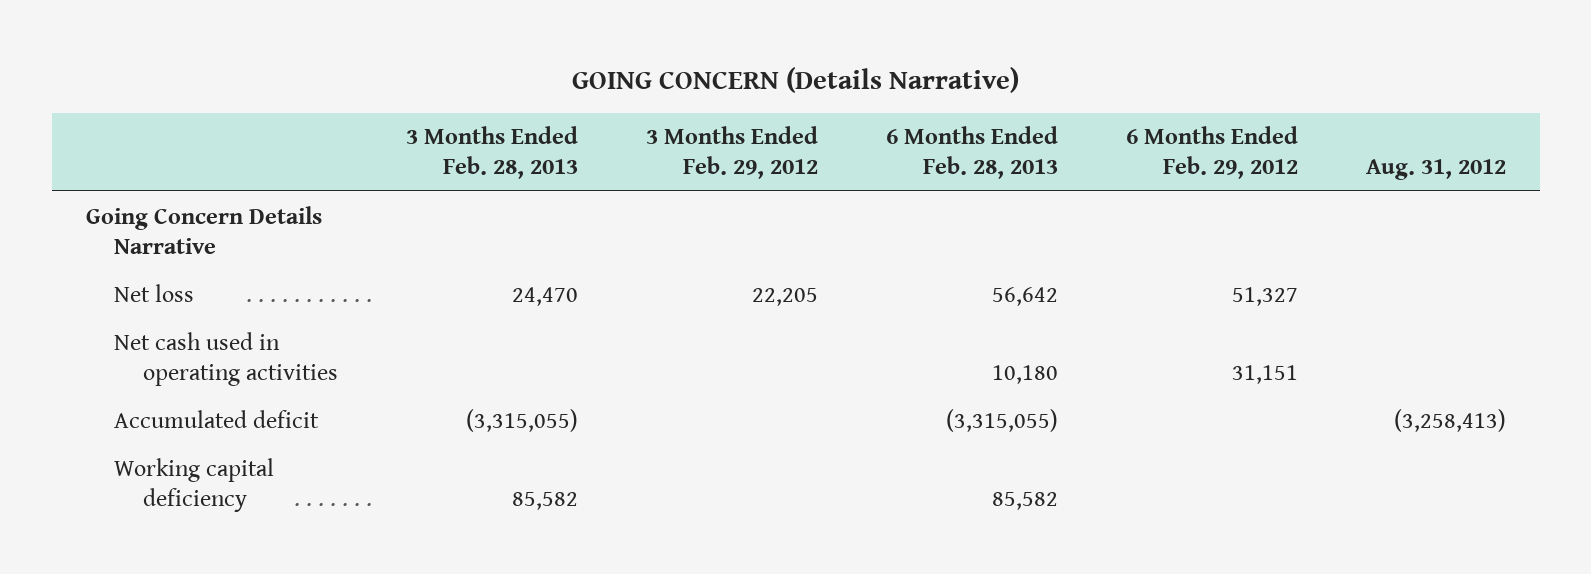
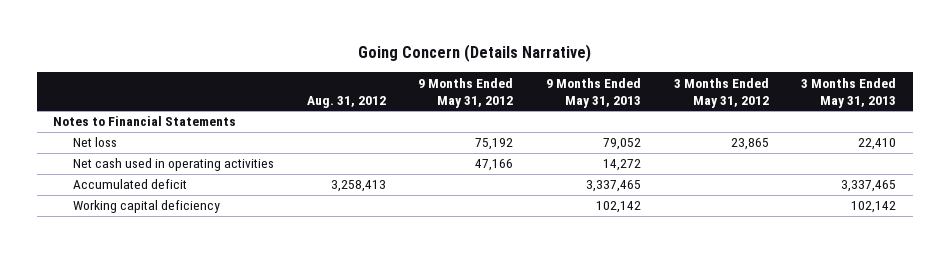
- GOING CONCERN (Details Narrative)
+ Going Concern (Details Narrative)
- | 3 Months Ended Feb. 28, 2013 | 3 Months Ended Feb. 29, 2012 | 6 Months Ended Feb. 28, 2013 | 6 Months Ended Feb. 29, 2012 | Aug. 31, 2012
+ | Aug. 31, 2012 | 9 Months Ended May 31, 2012 | 9 Months Ended May 31, 2013 | 3 Months Ended May 31, 2012 | 3 Months Ended May 31, 2013
- Going Concern Details Narrative
+ Notes to Financial Statements
- Accumulated deficit | (3,315,055) | | (3,315,055) | | (3,258,413)
+ Accumulated deficit | 3,258,413 | | 3,337,465 | | 3,337,465

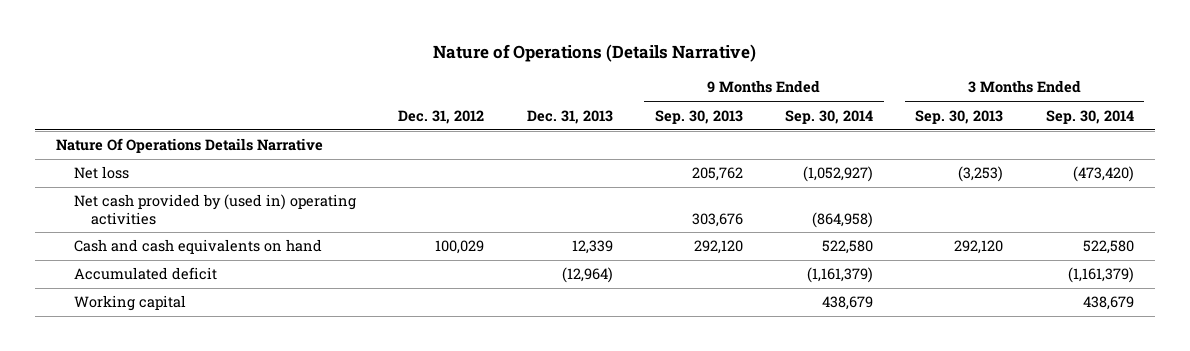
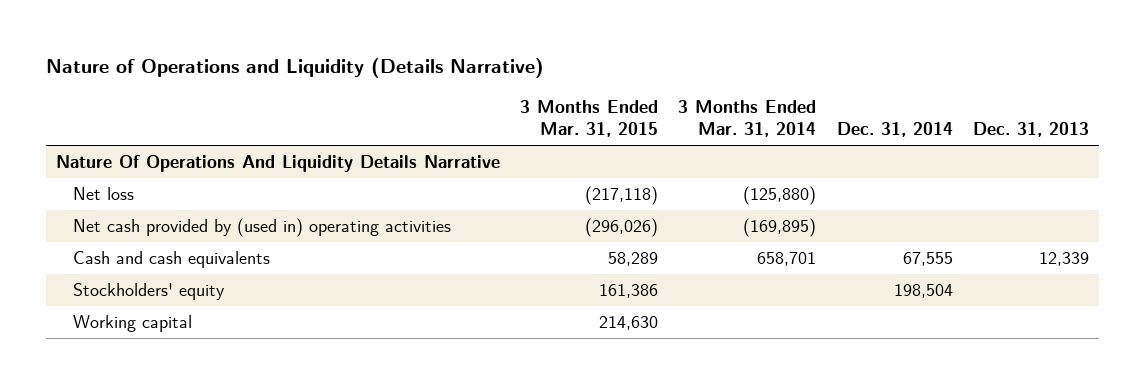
- Nature of Operations (Details Narrative)
+ Nature of Operations and Liquidity (Details Narrative)
- | Dec. 31, 2012 | Dec. 31, 2013 | 9 Months Ended Sep. 30, 2013 | 9 Months Ended Sep. 30, 2014 | 3 Months Ended Sep. 30, 2013 | 3 Months Ended Sep. 30, 2014
+ | 3 Months Ended Mar. 31, 2015 | 3 Months Ended Mar. 31, 2014 | Dec. 31, 2014 | Dec. 31, 2013
- Nature Of Operations Details Narrative
+ Nature Of Operations And Liquidity Details Narrative
- Cash and cash equivalents on hand | 100,029 | 12,339 | 292,120 | 522,580 | 292,120 | 522,580
- Accumulated deficit | | (12,964) | | (1,161,379) | | (1,161,379)
+ Cash and cash equivalents | 58,289 | 658,701 | 67,555 | 12,339
+ Stockholders' equity | 161,386 | | 198,504 |

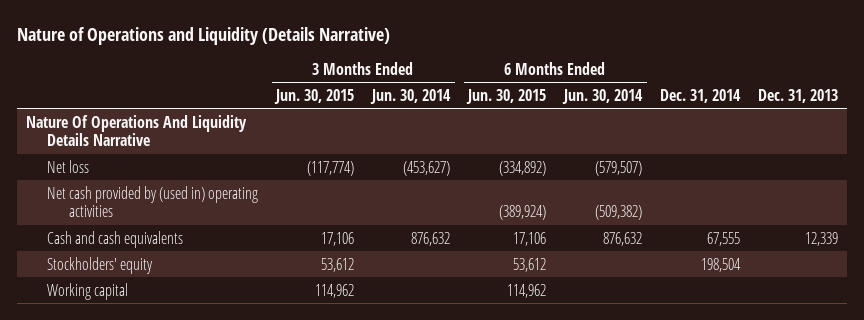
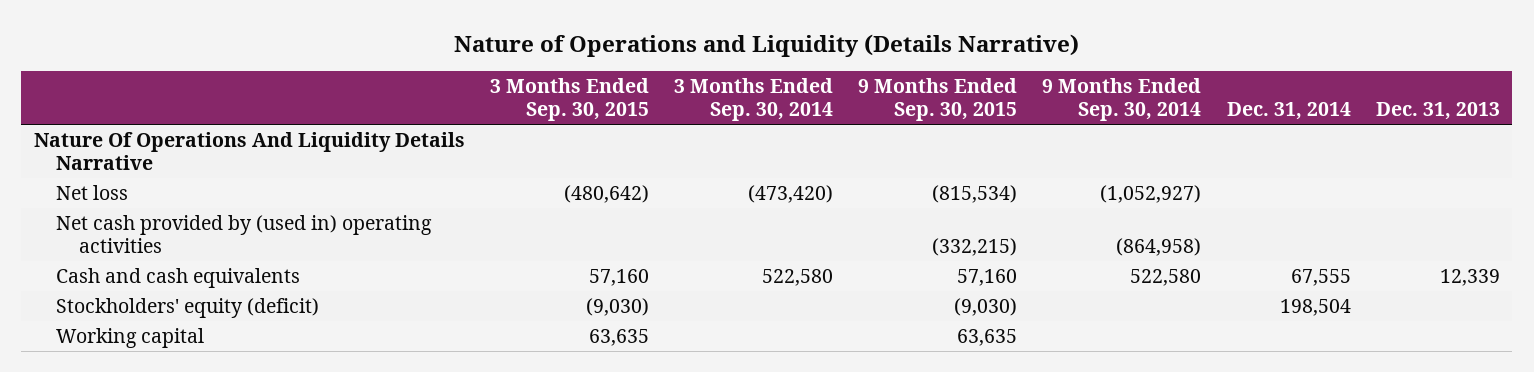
- | 3 Months Ended Jun. 30, 2015 | 3 Months Ended Jun. 30, 2014 | 6 Months Ended Jun. 30, 2015 | 6 Months Ended Jun. 30, 2014 | Dec. 31, 2014 | Dec. 31, 2013
+ | 3 Months Ended Sep. 30, 2015 | 3 Months Ended Sep. 30, 2014 | 9 Months Ended Sep. 30, 2015 | 9 Months Ended Sep. 30, 2014 | Dec. 31, 2014 | Dec. 31, 2013
- Stockholders' equity | 53,612 | | 53,612 | | 198,504 |
+ Stockholders' equity (deficit) | (9,030) | | (9,030) | | 198,504 |

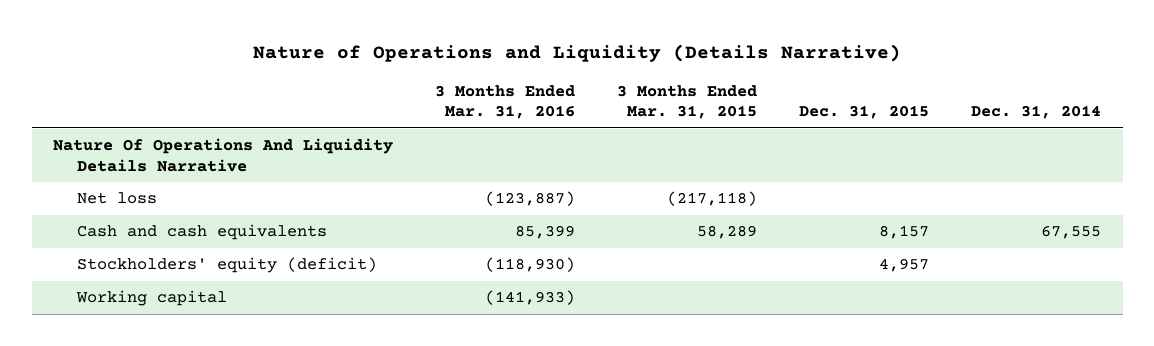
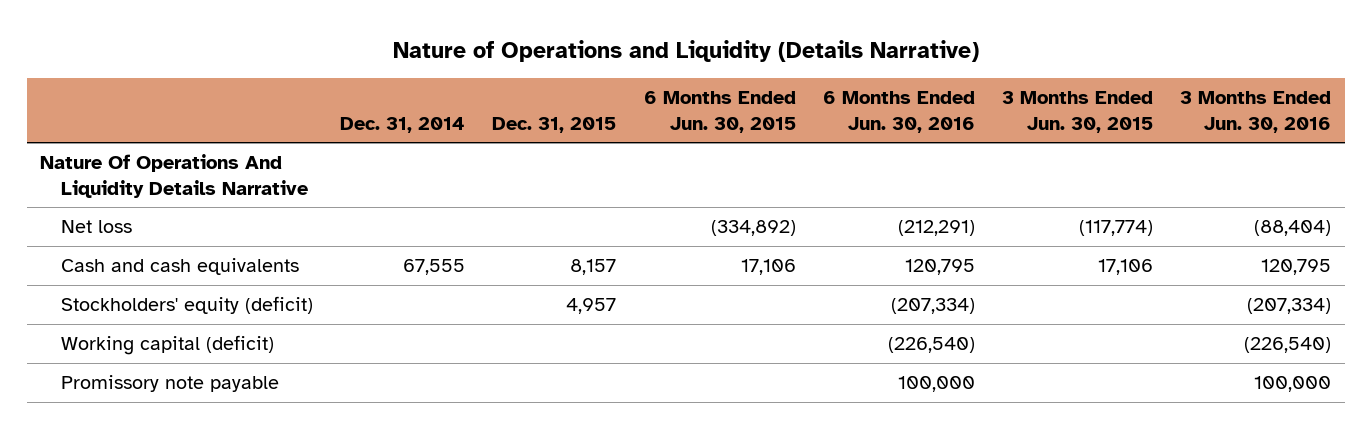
- | 3 Months Ended Mar. 31, 2016 | 3 Months Ended Mar. 31, 2015 | Dec. 31, 2015 | Dec. 31, 2014
+ | Dec. 31, 2014 | Dec. 31, 2015 | 6 Months Ended Jun. 30, 2015 | 6 Months Ended Jun. 30, 2016 | 3 Months Ended Jun. 30, 2015 | 3 Months Ended Jun. 30, 2016
- Working capital | (141,933) | | |
+ Working capital (deficit) | | | | (226,540) | | (226,540)
+ Promissory note payable | | | | 100,000 | | 100,000

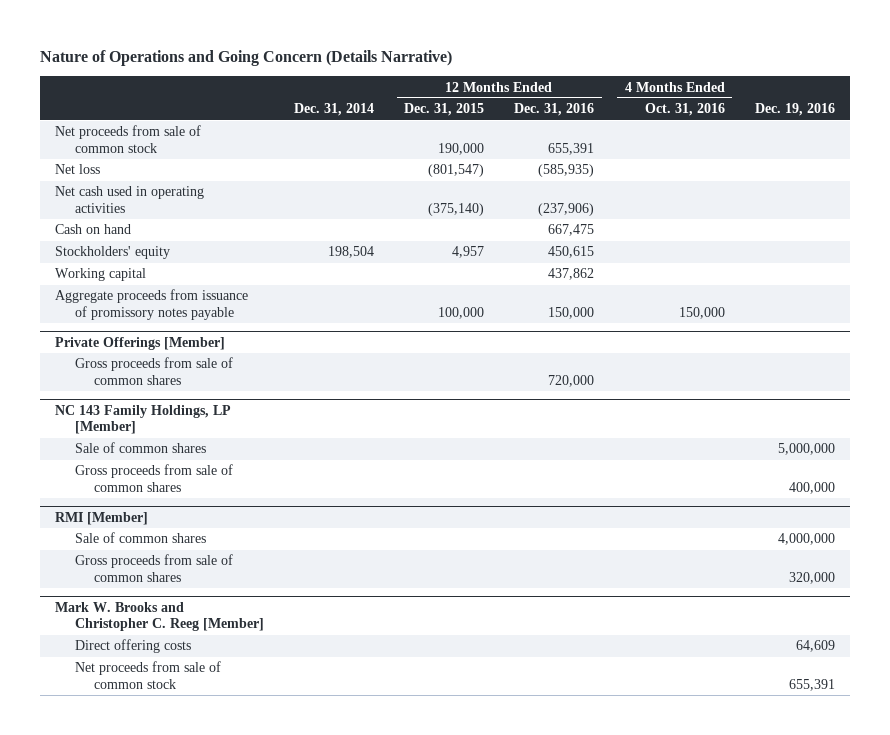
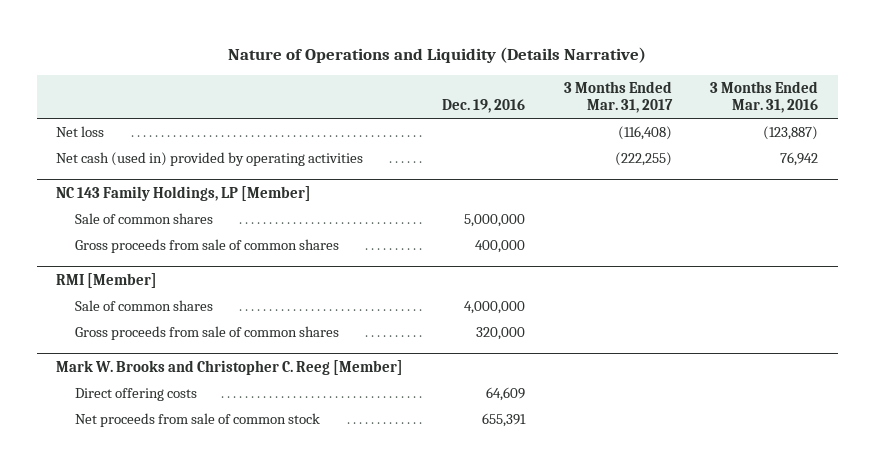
- Nature of Operations and Going Concern (Details Narrative)
+ Nature of Operations and Liquidity (Details Narrative)
- | Dec. 31, 2014 | 12 Months Ended Dec. 31, 2015 | 12 Months Ended Dec. 31, 2016 | 4 Months Ended Oct. 31, 2016 | Dec. 19, 2016
+ | Dec. 19, 2016 | 3 Months Ended Mar. 31, 2017 | 3 Months Ended Mar. 31, 2016
- Net proceeds from sale of common stock | | 190,000 | 655,391 | |
- Net cash used in operating activities | | (375,140) | (237,906) | |
- Cash on hand | | | 667,475 | |
- Stockholders' equity | 198,504 | 4,957 | 450,615 | |
- Working capital | | | 437,862 | |
- Aggregate proceeds from issuance of promissory notes payable | | 100,000 | 150,000 | 150,000 |
- Private Offerings [Member]
- Gross proceeds from sale of common shares | | | 720,000 | |
+ Net cash (used in) provided by operating activities | | (222,255) | 76,942

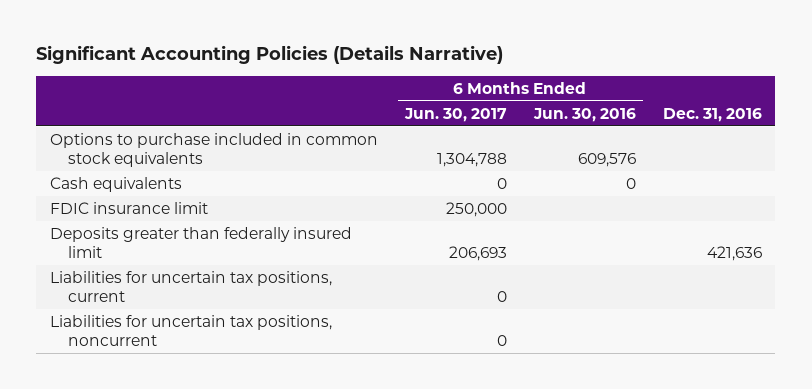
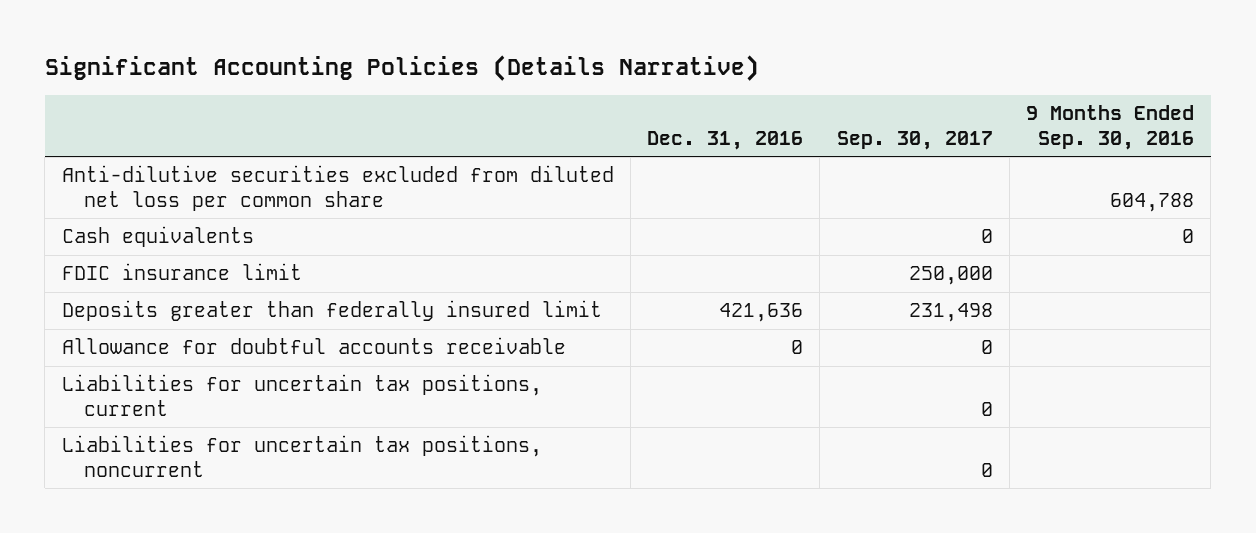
- | 6 Months Ended Jun. 30, 2017 | 6 Months Ended Jun. 30, 2016 | Dec. 31, 2016
+ | Dec. 31, 2016 | Sep. 30, 2017 | 9 Months Ended Sep. 30, 2016
- Options to purchase included in common stock equivalents | 1,304,788 | 609,576 |
+ Anti-dilutive securities excluded from diluted net loss per common share | | | 604,788
+ Allowance for doubtful accounts receivable | 0 | 0 |

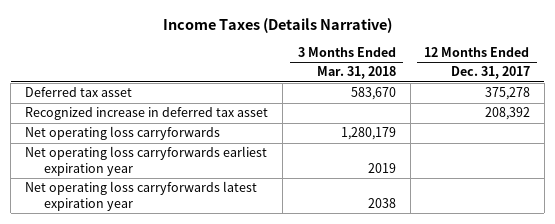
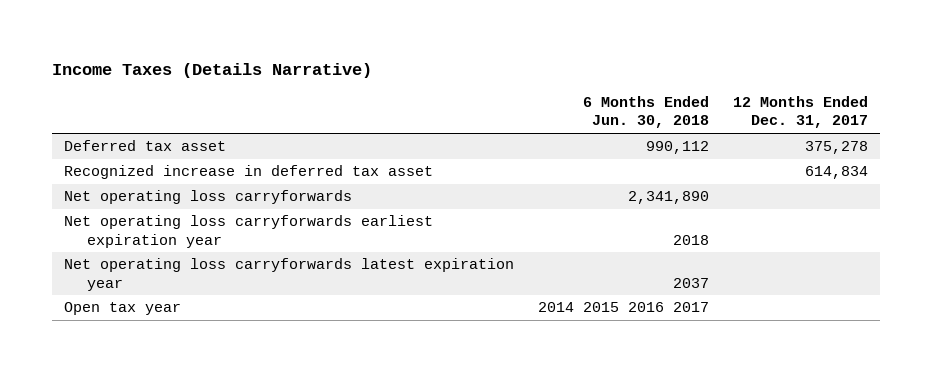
- | 3 Months Ended Mar. 31, 2018 | 12 Months Ended Dec. 31, 2017
+ | 6 Months Ended Jun. 30, 2018 | 12 Months Ended Dec. 31, 2017
- Recognized increase in deferred tax asset | | 208,392
+ Recognized increase in deferred tax asset | | 614,834
+ Open tax year | 2014 2015 2016 2017 |

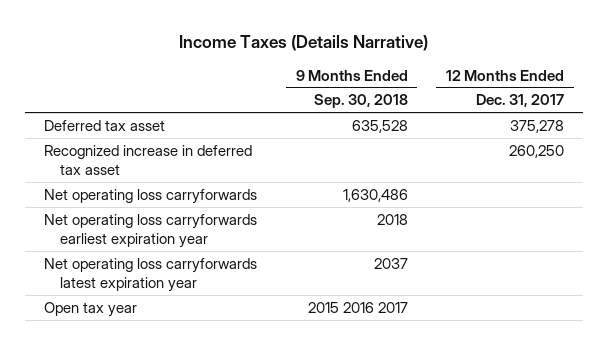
- | 6 Months Ended Jun. 30, 2018 | 12 Months Ended Dec. 31, 2017
+ | 9 Months Ended Sep. 30, 2018 | 12 Months Ended Dec. 31, 2017
- Recognized increase in deferred tax asset | | 614,834
+ Recognized increase in deferred tax asset | | 260,250

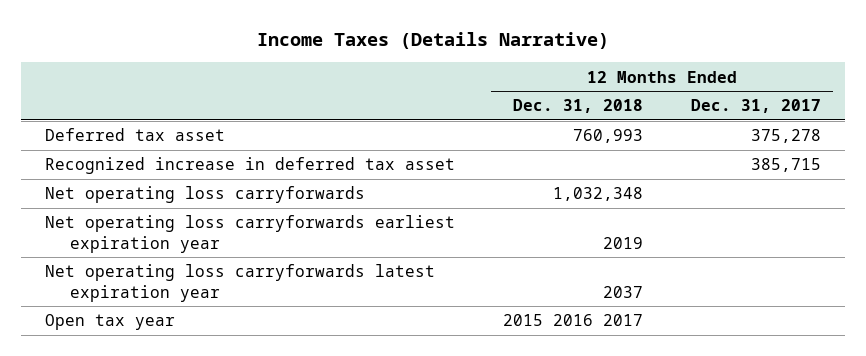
- | 9 Months Ended Sep. 30, 2018 | 12 Months Ended Dec. 31, 2017
+ | 12 Months Ended Dec. 31, 2018 | 12 Months Ended Dec. 31, 2017
- Recognized increase in deferred tax asset | | 260,250
+ Recognized increase in deferred tax asset | | 385,715

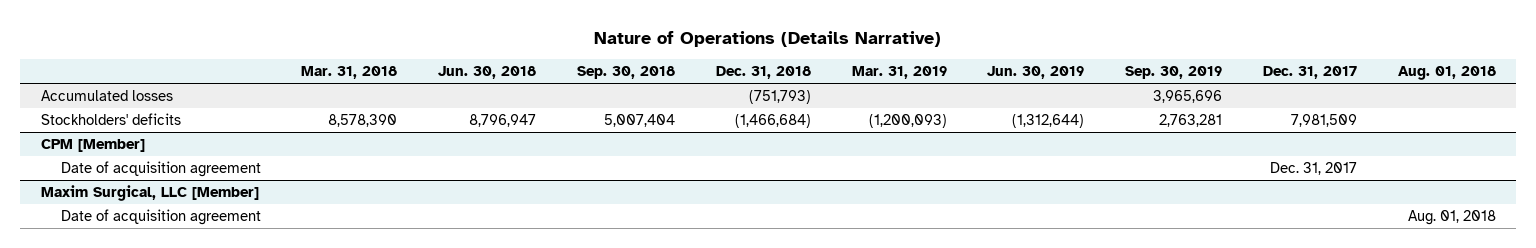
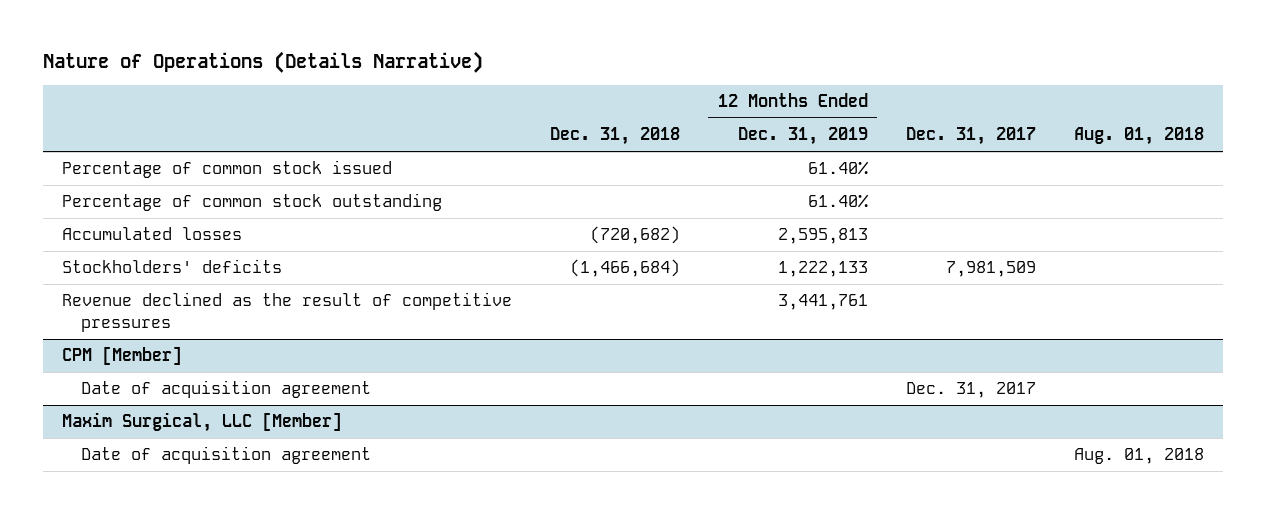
- | Mar. 31, 2018 | Jun. 30, 2018 | Sep. 30, 2018 | Dec. 31, 2018 | Mar. 31, 2019 | Jun. 30, 2019 | Sep. 30, 2019 | Dec. 31, 2017 | Aug. 01, 2018
+ | Dec. 31, 2018 | 12 Months Ended Dec. 31, 2019 | Dec. 31, 2017 | Aug. 01, 2018
- Accumulated losses | | | | (751,793) | | | 3,965,696 | |
+ Percentage of common stock issued | | 61.40% | |
+ Percentage of common stock outstanding | | 61.40% | |
+ Accumulated losses | (720,682) | 2,595,813 | |
+ Revenue declined as the result of competitive pressures | | 3,441,761 | |

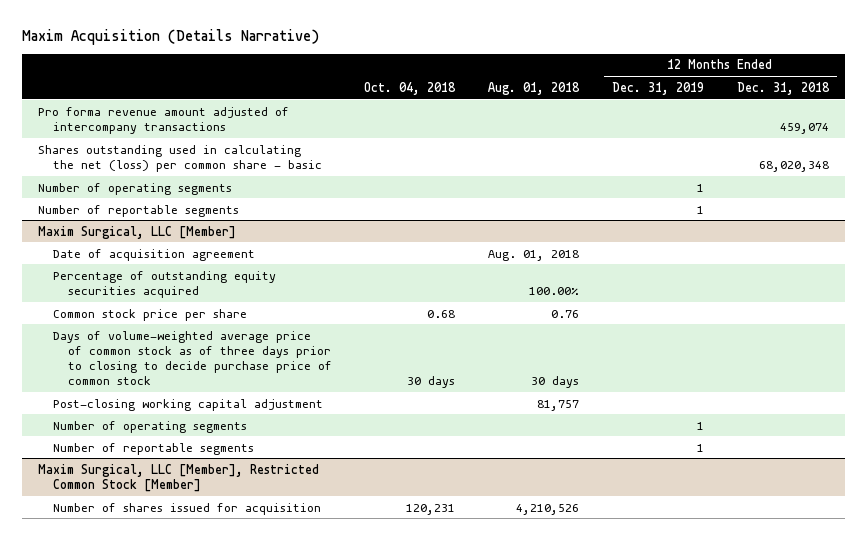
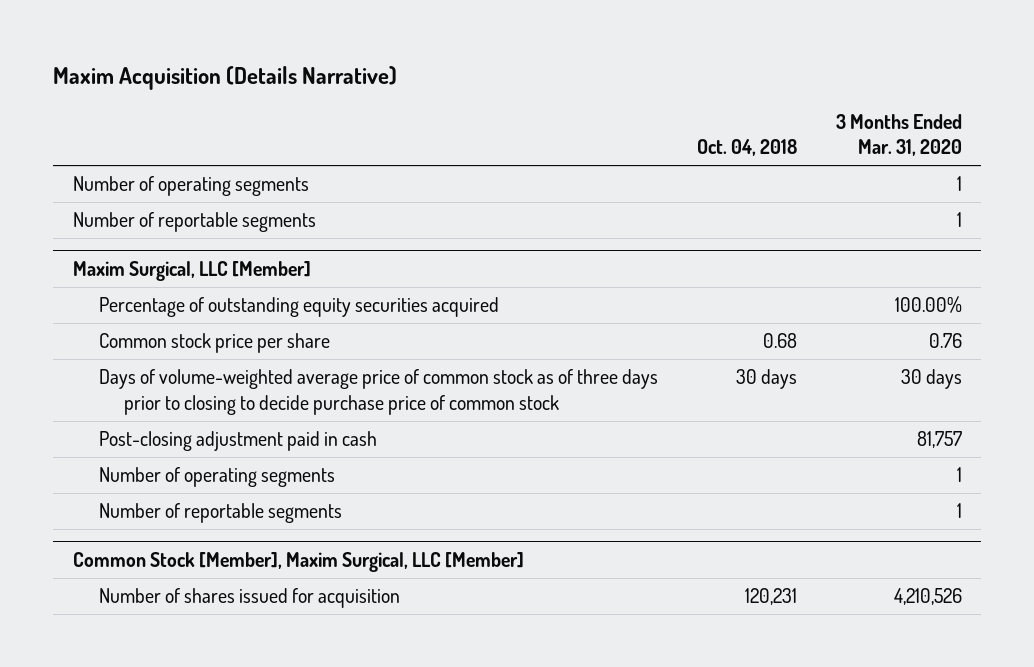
- | Oct. 04, 2018 | Aug. 01, 2018 | 12 Months Ended Dec. 31, 2019 | 12 Months Ended Dec. 31, 2018
+ | Oct. 04, 2018 | 3 Months Ended Mar. 31, 2020
- Pro forma revenue amount adjusted of intercompany transactions | | | | 459,074
- Shares outstanding used in calculating the net (loss) per common share - basic | | | | 68,020,348
@ Maxim Surgical, LLC [Member]
- Date of acquisition agreement | | Aug. 01, 2018 | |
- Post-closing working capital adjustment | | 81,757 | |
+ Post-closing adjustment paid in cash | | 81,757
- Maxim Surgical, LLC [Member], Restricted Common Stock [Member]
+ Common Stock [Member], Maxim Surgical, LLC [Member]

